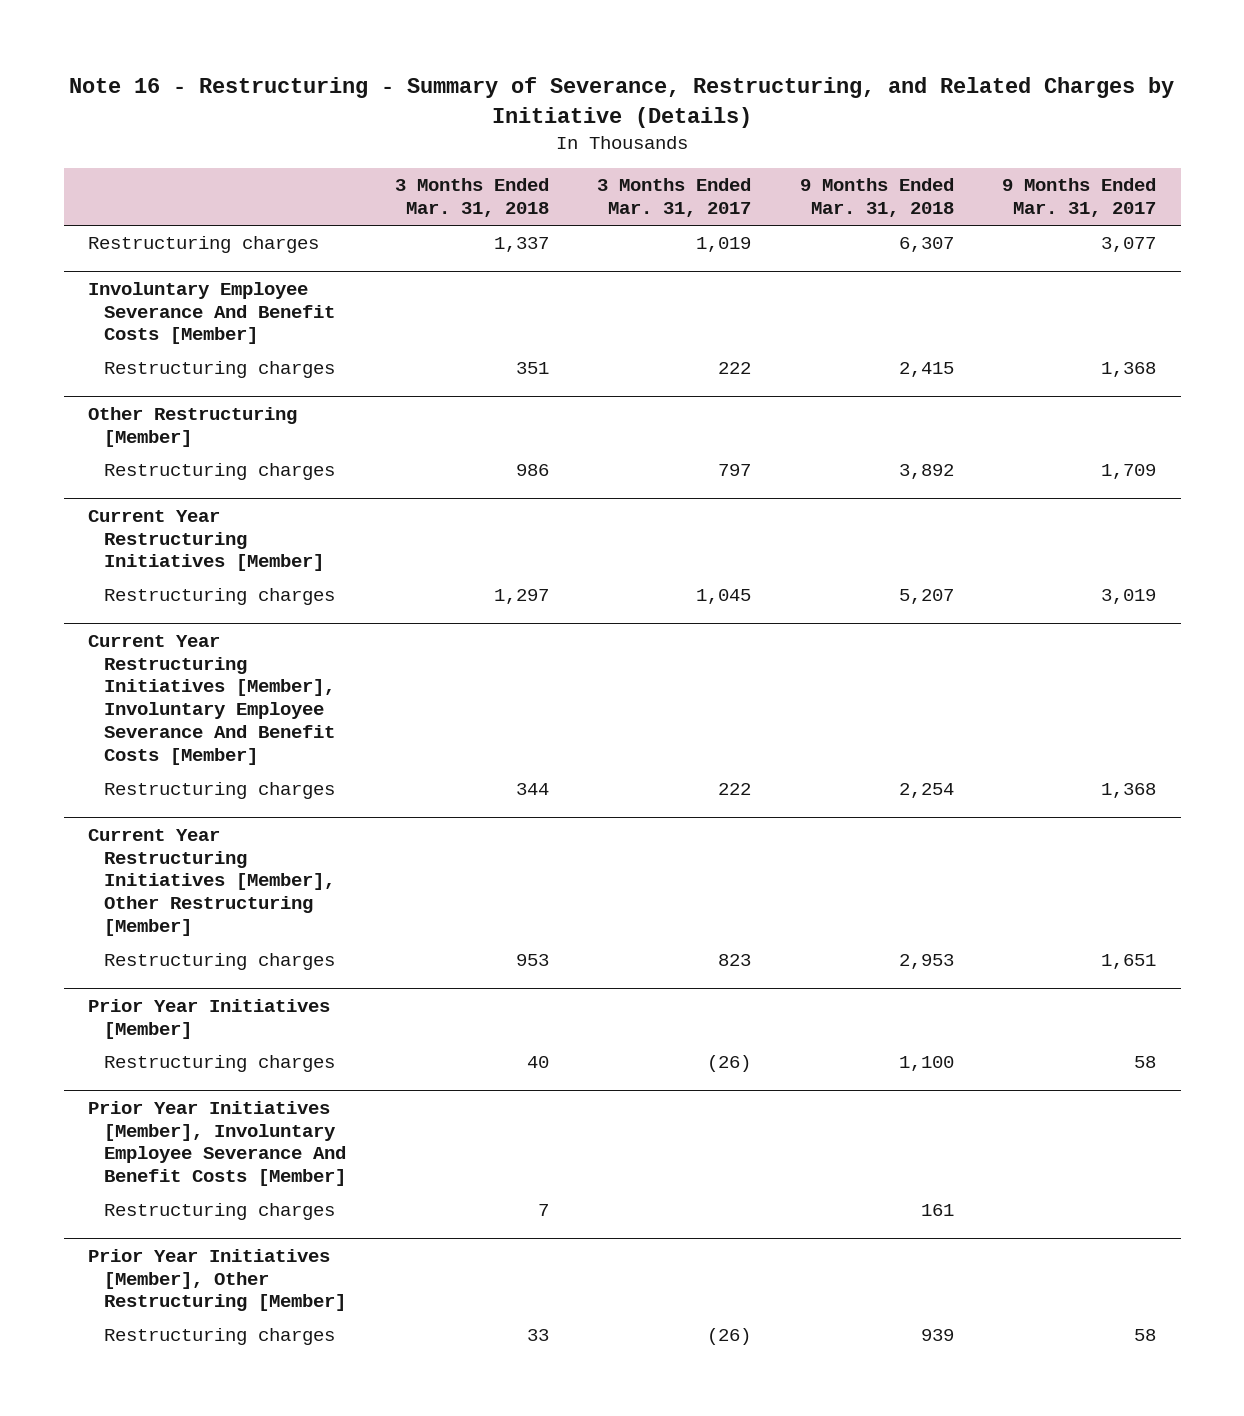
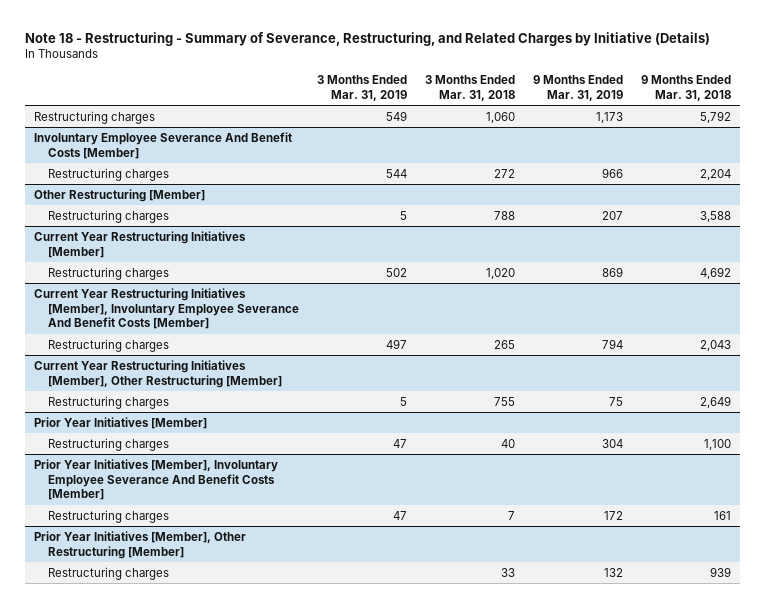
- Note 16 - Restructuring - Summary of Severance, Restructuring, and Related Charges by Initiative (Details)
+ Note 18 - Restructuring - Summary of Severance, Restructuring, and Related Charges by Initiative (Details)
- | 3 Months Ended Mar. 31, 2018 | 3 Months Ended Mar. 31, 2017 | 9 Months Ended Mar. 31, 2018 | 9 Months Ended Mar. 31, 2017
+ | 3 Months Ended Mar. 31, 2019 | 3 Months Ended Mar. 31, 2018 | 9 Months Ended Mar. 31, 2019 | 9 Months Ended Mar. 31, 2018
- Restructuring charges | 1,337 | 1,019 | 6,307 | 3,077
+ Restructuring charges | 549 | 1,060 | 1,173 | 5,792
@ Involuntary Employee Severance And Benefit Costs [Member]
- Restructuring charges | 351 | 222 | 2,415 | 1,368
+ Restructuring charges | 544 | 272 | 966 | 2,204
@ Other Restructuring [Member]
- Restructuring charges | 986 | 797 | 3,892 | 1,709
+ Restructuring charges | 5 | 788 | 207 | 3,588
@ Current Year Restructuring Initiatives [Member]
- Restructuring charges | 1,297 | 1,045 | 5,207 | 3,019
+ Restructuring charges | 502 | 1,020 | 869 | 4,692
@ Current Year Restructuring Initiatives [Member], Involuntary Employee Severance And Benefit Costs [Member]
- Restructuring charges | 344 | 222 | 2,254 | 1,368
+ Restructuring charges | 497 | 265 | 794 | 2,043
@ Current Year Restructuring Initiatives [Member], Other Restructuring [Member]
- Restructuring charges | 953 | 823 | 2,953 | 1,651
+ Restructuring charges | 5 | 755 | 75 | 2,649

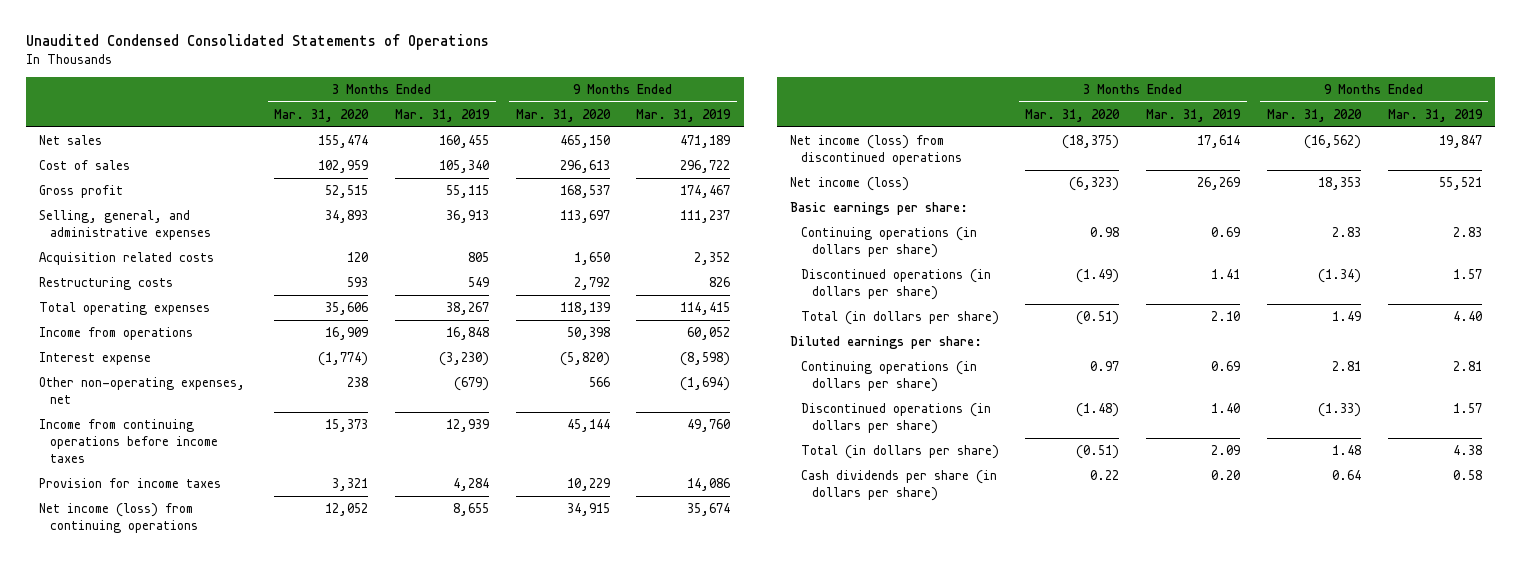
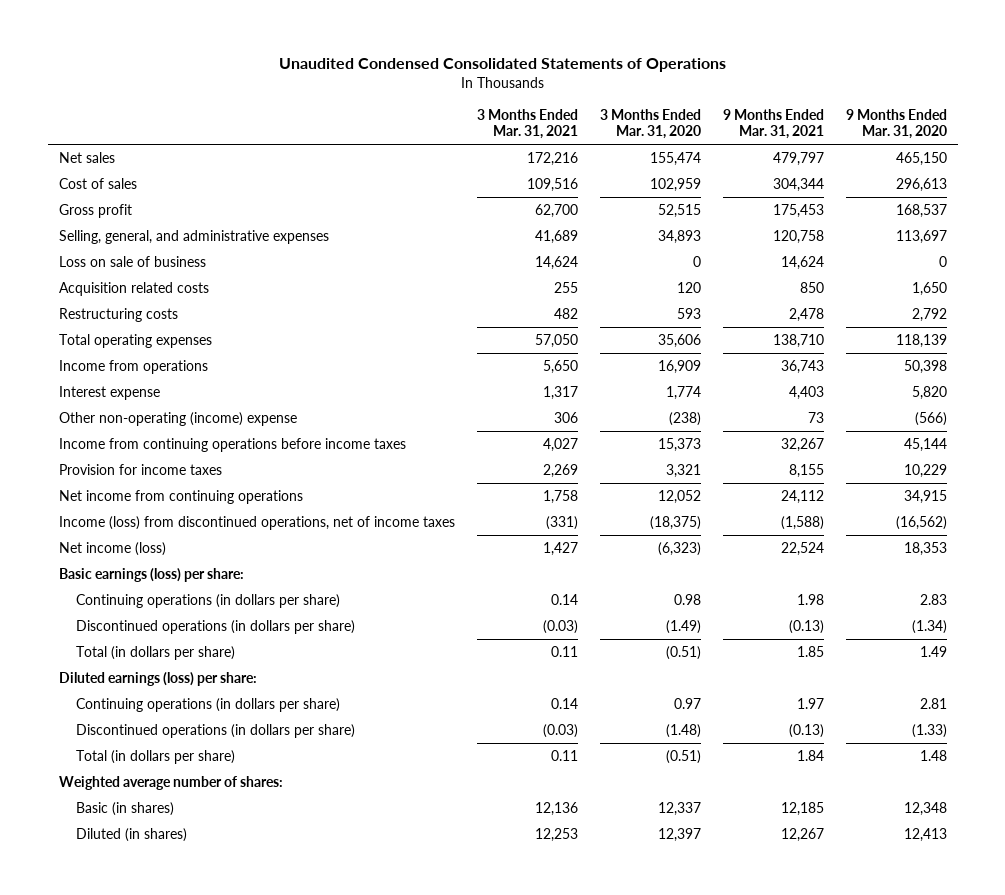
- | 3 Months Ended Mar. 31, 2020 | 3 Months Ended Mar. 31, 2019 | 9 Months Ended Mar. 31, 2020 | 9 Months Ended Mar. 31, 2019
+ | 3 Months Ended Mar. 31, 2021 | 3 Months Ended Mar. 31, 2020 | 9 Months Ended Mar. 31, 2021 | 9 Months Ended Mar. 31, 2020
+ Loss on sale of business | 14,624 | 0 | 14,624 | 0
- Interest expense | (1,774) | (3,230) | (5,820) | (8,598)
- Other non-operating expenses, net | 238 | (679) | 566 | (1,694)
+ Interest expense | 1,317 | 1,774 | 4,403 | 5,820
+ Other non-operating (income) expense | 306 | (238) | 73 | (566)
- Net income (loss) from continuing operations | 12,052 | 8,655 | 34,915 | 35,674
- Net income (loss) from discontinued operations | (18,375) | 17,614 | (16,562) | 19,847
+ Net income from continuing operations | 1,758 | 12,052 | 24,112 | 34,915
+ Income (loss) from discontinued operations, net of income taxes | (331) | (18,375) | (1,588) | (16,562)
- Basic earnings per share:
+ Basic earnings (loss) per share:
- Diluted earnings per share:
+ Diluted earnings (loss) per share:
- Cash dividends per share (in dollars per share) | 0.22 | 0.20 | 0.64 | 0.58
+ Weighted average number of shares:
+ Basic (in shares) | 12,136 | 12,337 | 12,185 | 12,348
+ Diluted (in shares) | 12,253 | 12,397 | 12,267 | 12,413

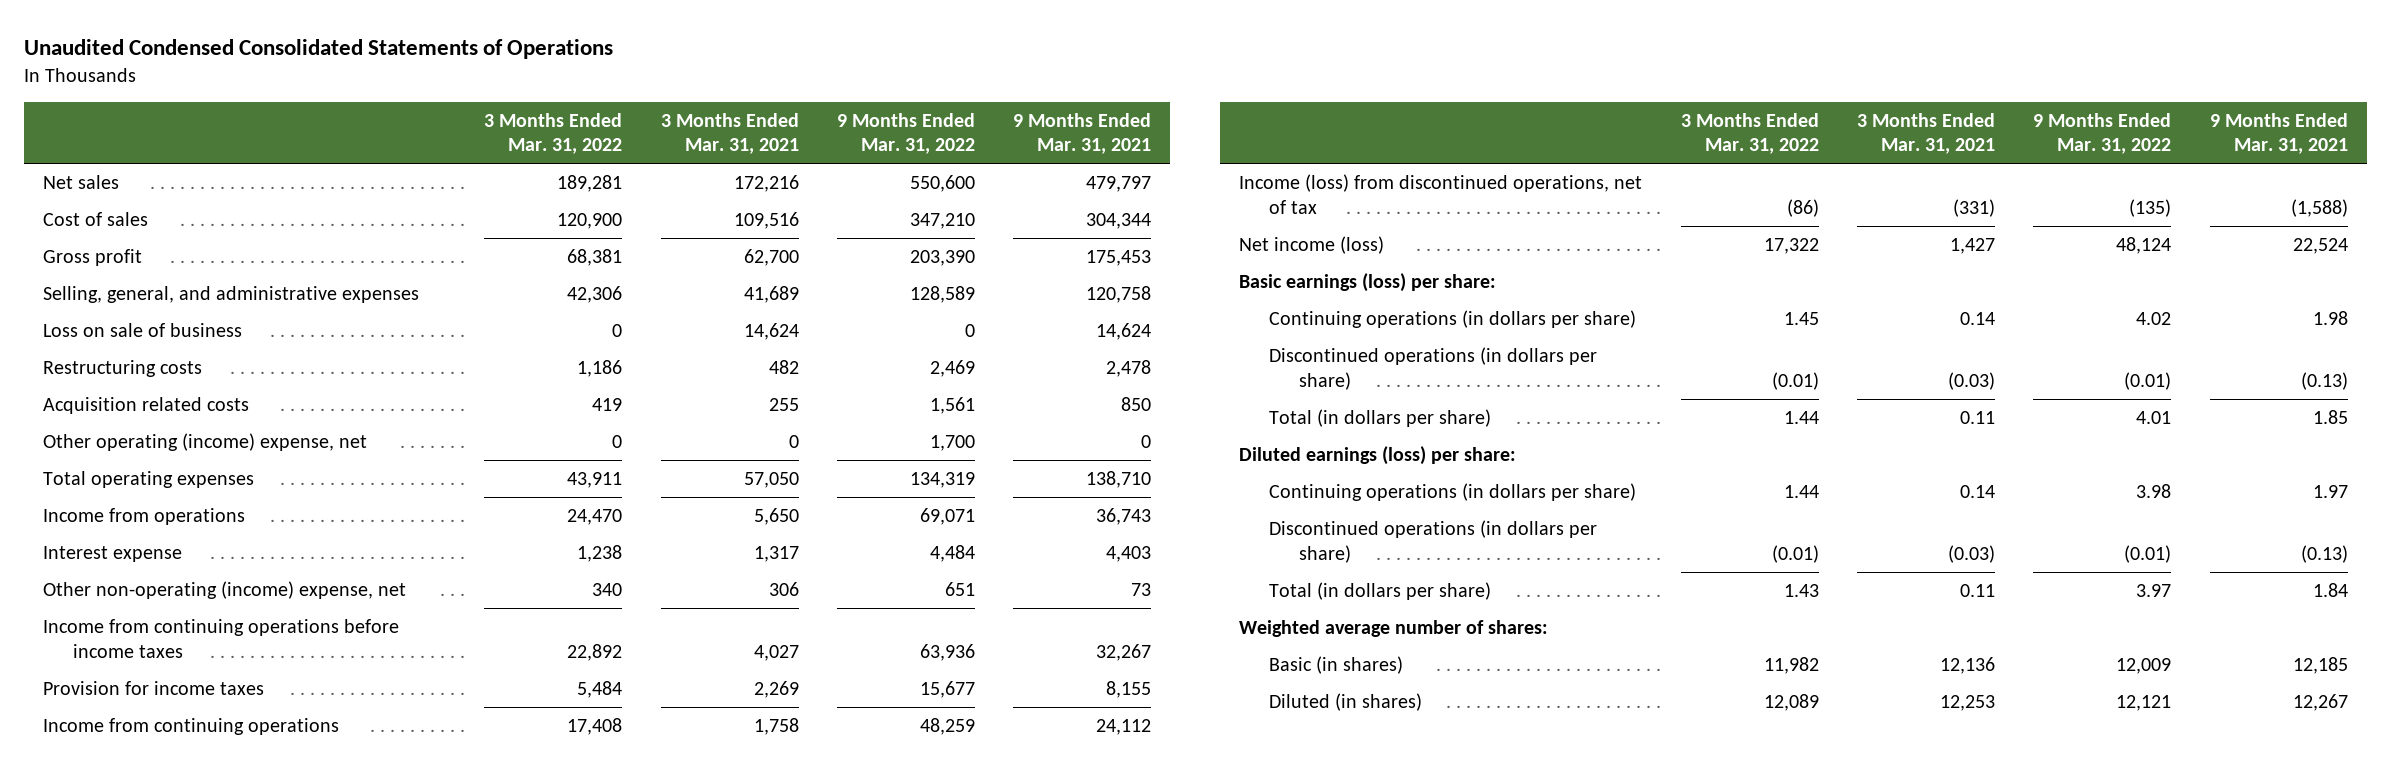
- | 3 Months Ended Mar. 31, 2021 | 3 Months Ended Mar. 31, 2020 | 9 Months Ended Mar. 31, 2021 | 9 Months Ended Mar. 31, 2020
+ | 3 Months Ended Mar. 31, 2022 | 3 Months Ended Mar. 31, 2021 | 9 Months Ended Mar. 31, 2022 | 9 Months Ended Mar. 31, 2021
moved down: Acquisition related costs | 419 | 255 | 1,561 | 850
+ Other operating (income) expense, net | 0 | 0 | 1,700 | 0
- Other non-operating (income) expense | 306 | (238) | 73 | (566)
+ Other non-operating (income) expense, net | 340 | 306 | 651 | 73
- Net income from continuing operations | 1,758 | 12,052 | 24,112 | 34,915
- Income (loss) from discontinued operations, net of income taxes | (331) | (18,375) | (1,588) | (16,562)
+ Income from continuing operations | 17,408 | 1,758 | 48,259 | 24,112
+ Income (loss) from discontinued operations, net of tax | (86) | (331) | (135) | (1,588)

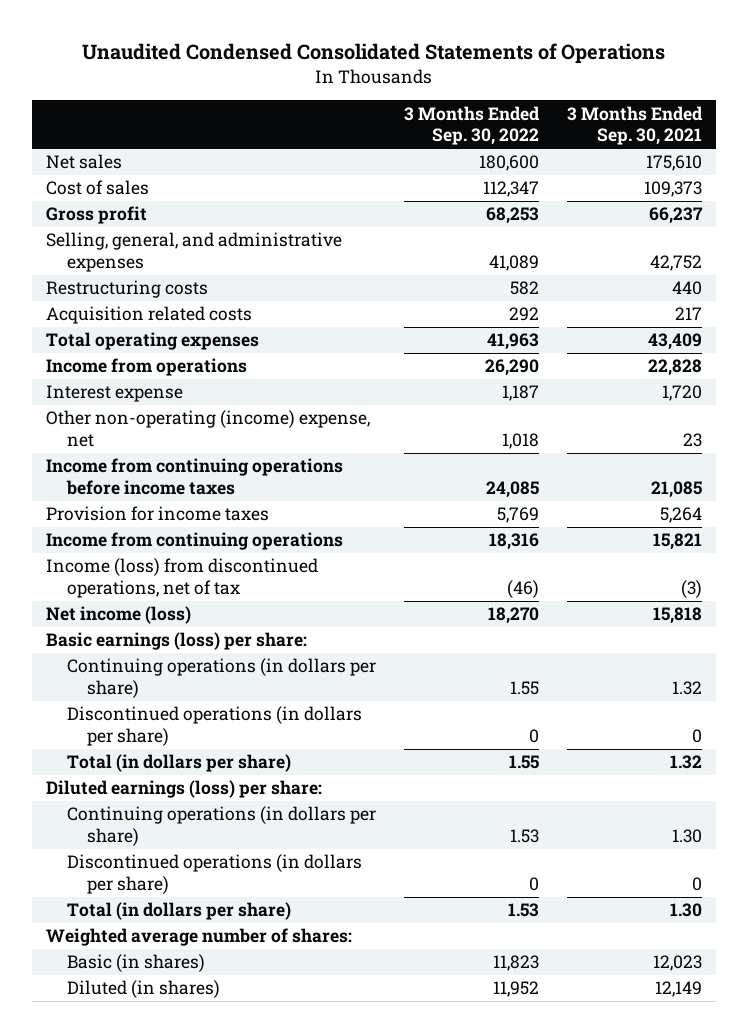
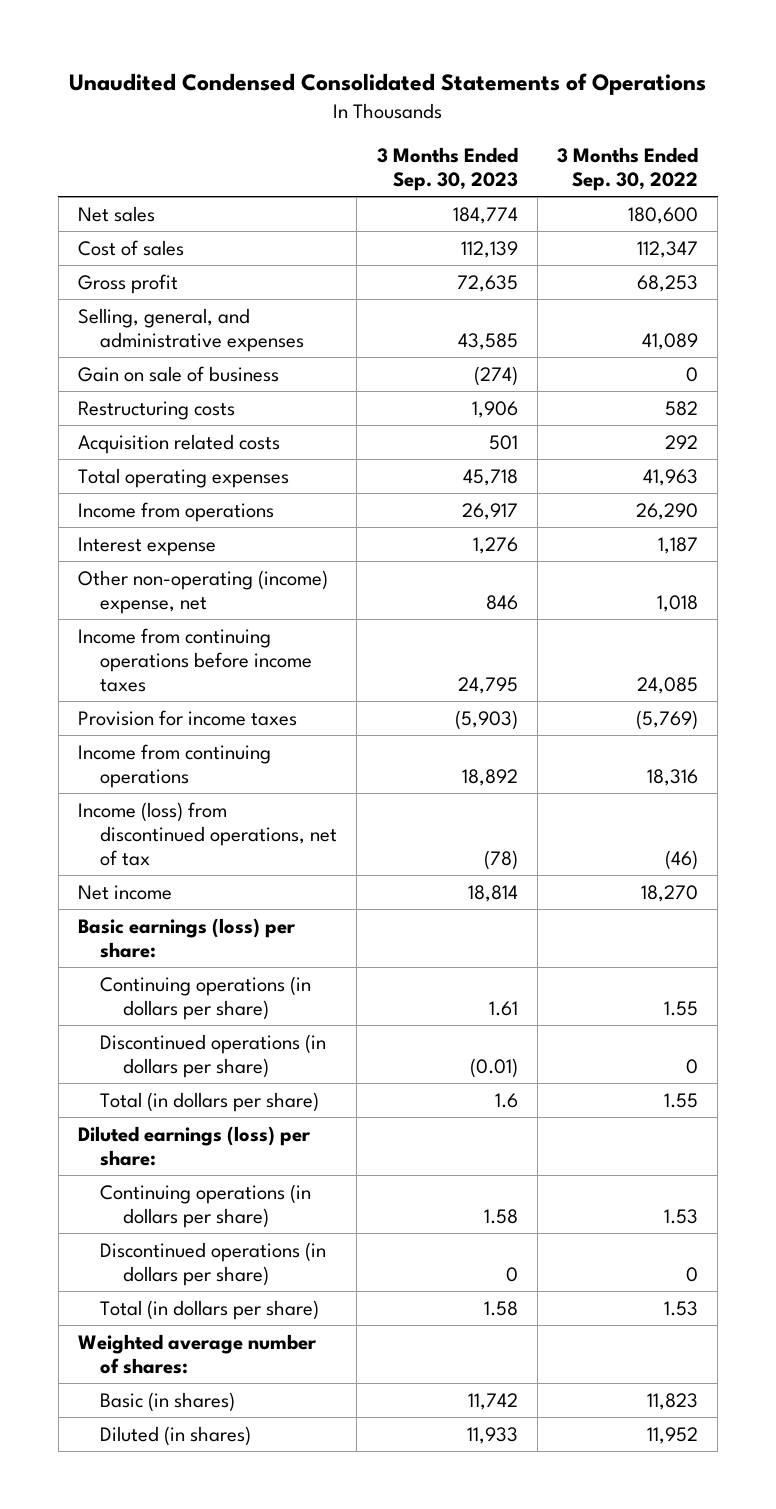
- | 3 Months Ended Sep. 30, 2022 | 3 Months Ended Sep. 30, 2021
+ | 3 Months Ended Sep. 30, 2023 | 3 Months Ended Sep. 30, 2022
+ Gain on sale of business | (274) | 0
- Provision for income taxes | 5,769 | 5,264
+ Provision for income taxes | (5,903) | (5,769)
- Net income (loss) | 18,270 | 15,818
+ Net income | 18,814 | 18,270

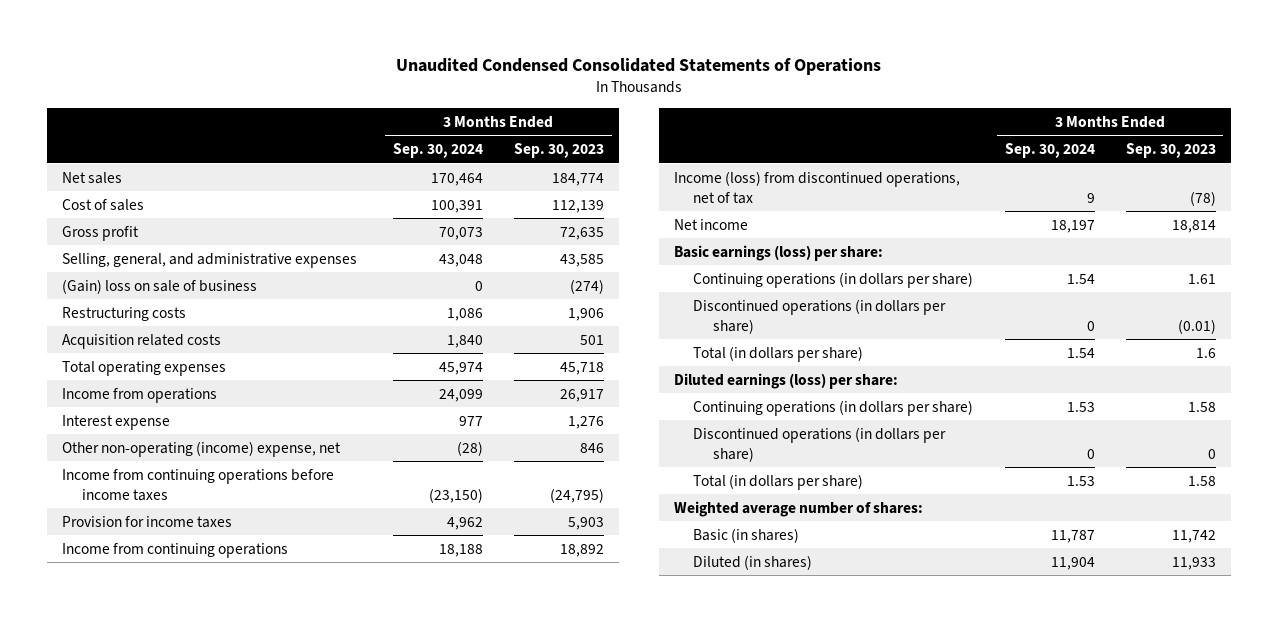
- | 3 Months Ended Sep. 30, 2023 | 3 Months Ended Sep. 30, 2022
+ | 3 Months Ended Sep. 30, 2024 | 3 Months Ended Sep. 30, 2023
- Gain on sale of business | (274) | 0
+ (Gain) loss on sale of business | 0 | (274)
- Income from continuing operations before income taxes | 24,795 | 24,085
- Provision for income taxes | (5,903) | (5,769)
+ Income from continuing operations before income taxes | (23,150) | (24,795)
+ Provision for income taxes | 4,962 | 5,903

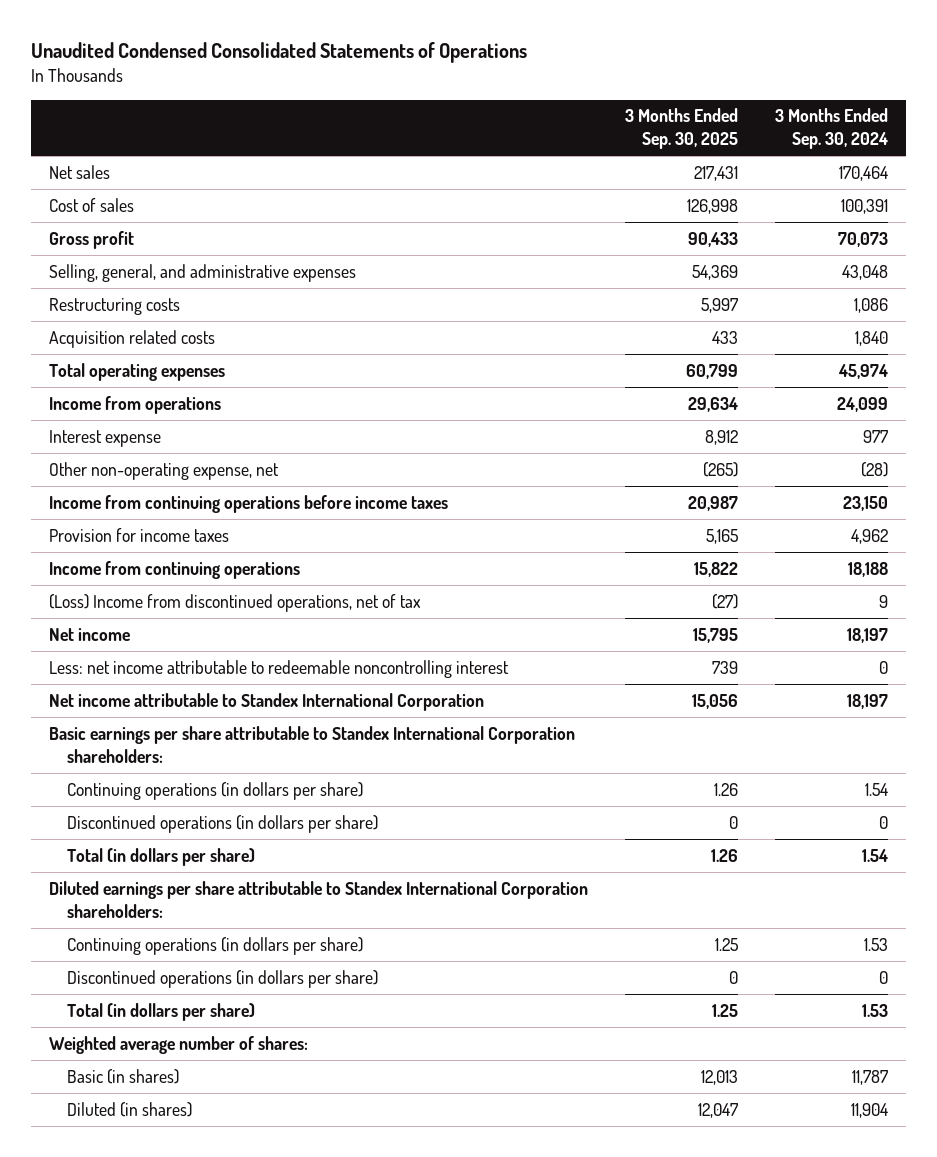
- | 3 Months Ended Sep. 30, 2024 | 3 Months Ended Sep. 30, 2023
+ | 3 Months Ended Sep. 30, 2025 | 3 Months Ended Sep. 30, 2024
- (Gain) loss on sale of business | 0 | (274)
- Other non-operating (income) expense, net | (28) | 846
- Income from continuing operations before income taxes | (23,150) | (24,795)
+ Other non-operating expense, net | (265) | (28)
+ Income from continuing operations before income taxes | 20,987 | 23,150
- Income (loss) from discontinued operations, net of tax | 9 | (78)
+ (Loss) Income from discontinued operations, net of tax | (27) | 9
- Basic earnings (loss) per share:
+ Less: net income attributable to redeemable noncontrolling interest | 739 | 0
+ Net income attributable to Standex International Corporation | 15,056 | 18,197
+ Basic earnings per share attributable to Standex International Corporation shareholders:
- Diluted earnings (loss) per share:
+ Diluted earnings per share attributable to Standex International Corporation shareholders:

